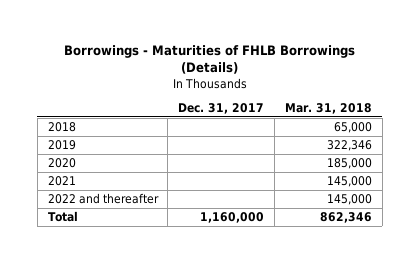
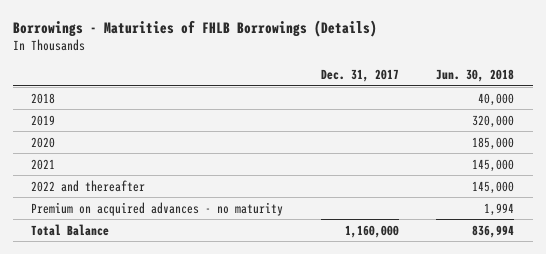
- | Dec. 31, 2017 | Mar. 31, 2018
+ | Dec. 31, 2017 | Jun. 30, 2018
- Total | 1,160,000 | 862,346
+ Premium on acquired advances - no maturity | | 1,994
+ Total Balance | 1,160,000 | 836,994

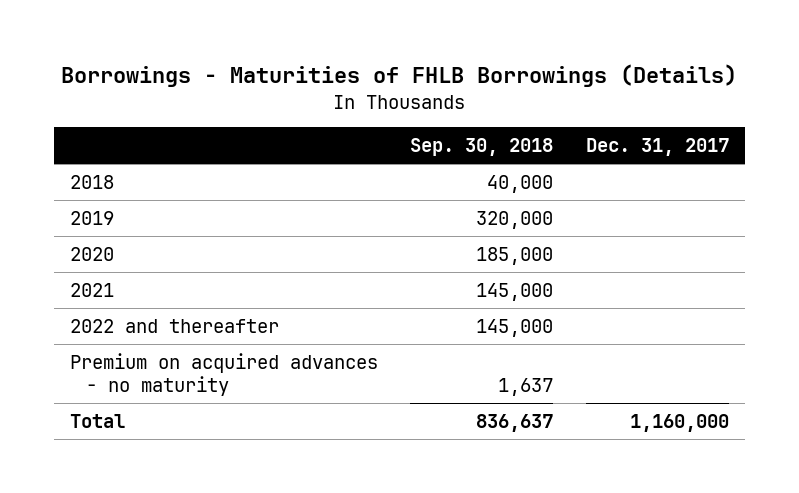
- | Dec. 31, 2017 | Jun. 30, 2018
+ | Sep. 30, 2018 | Dec. 31, 2017
- Total Balance | 1,160,000 | 836,994
+ Total | 836,637 | 1,160,000

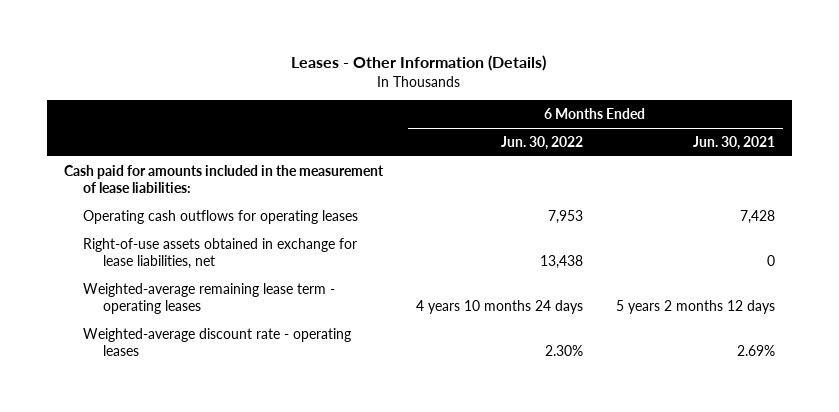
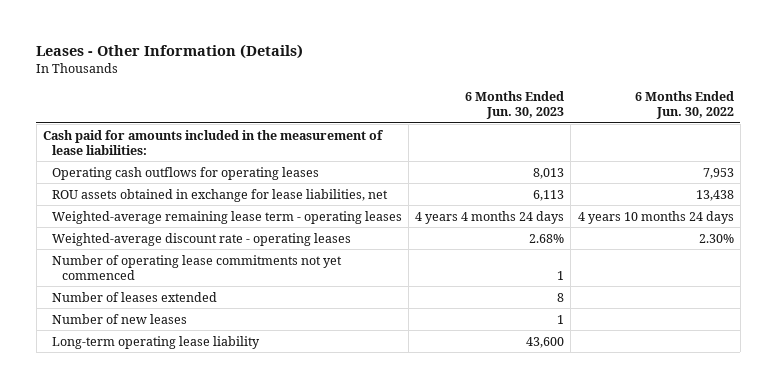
- | 6 Months Ended Jun. 30, 2022 | 6 Months Ended Jun. 30, 2021
+ | 6 Months Ended Jun. 30, 2023 | 6 Months Ended Jun. 30, 2022
- Right-of-use assets obtained in exchange for lease liabilities, net | 13,438 | 0
+ ROU assets obtained in exchange for lease liabilities, net | 6,113 | 13,438
+ Number of operating lease commitments not yet commenced | 1 |
+ Number of leases extended | 8 |
+ Number of new leases | 1 |
+ Long-term operating lease liability | 43,600 |

